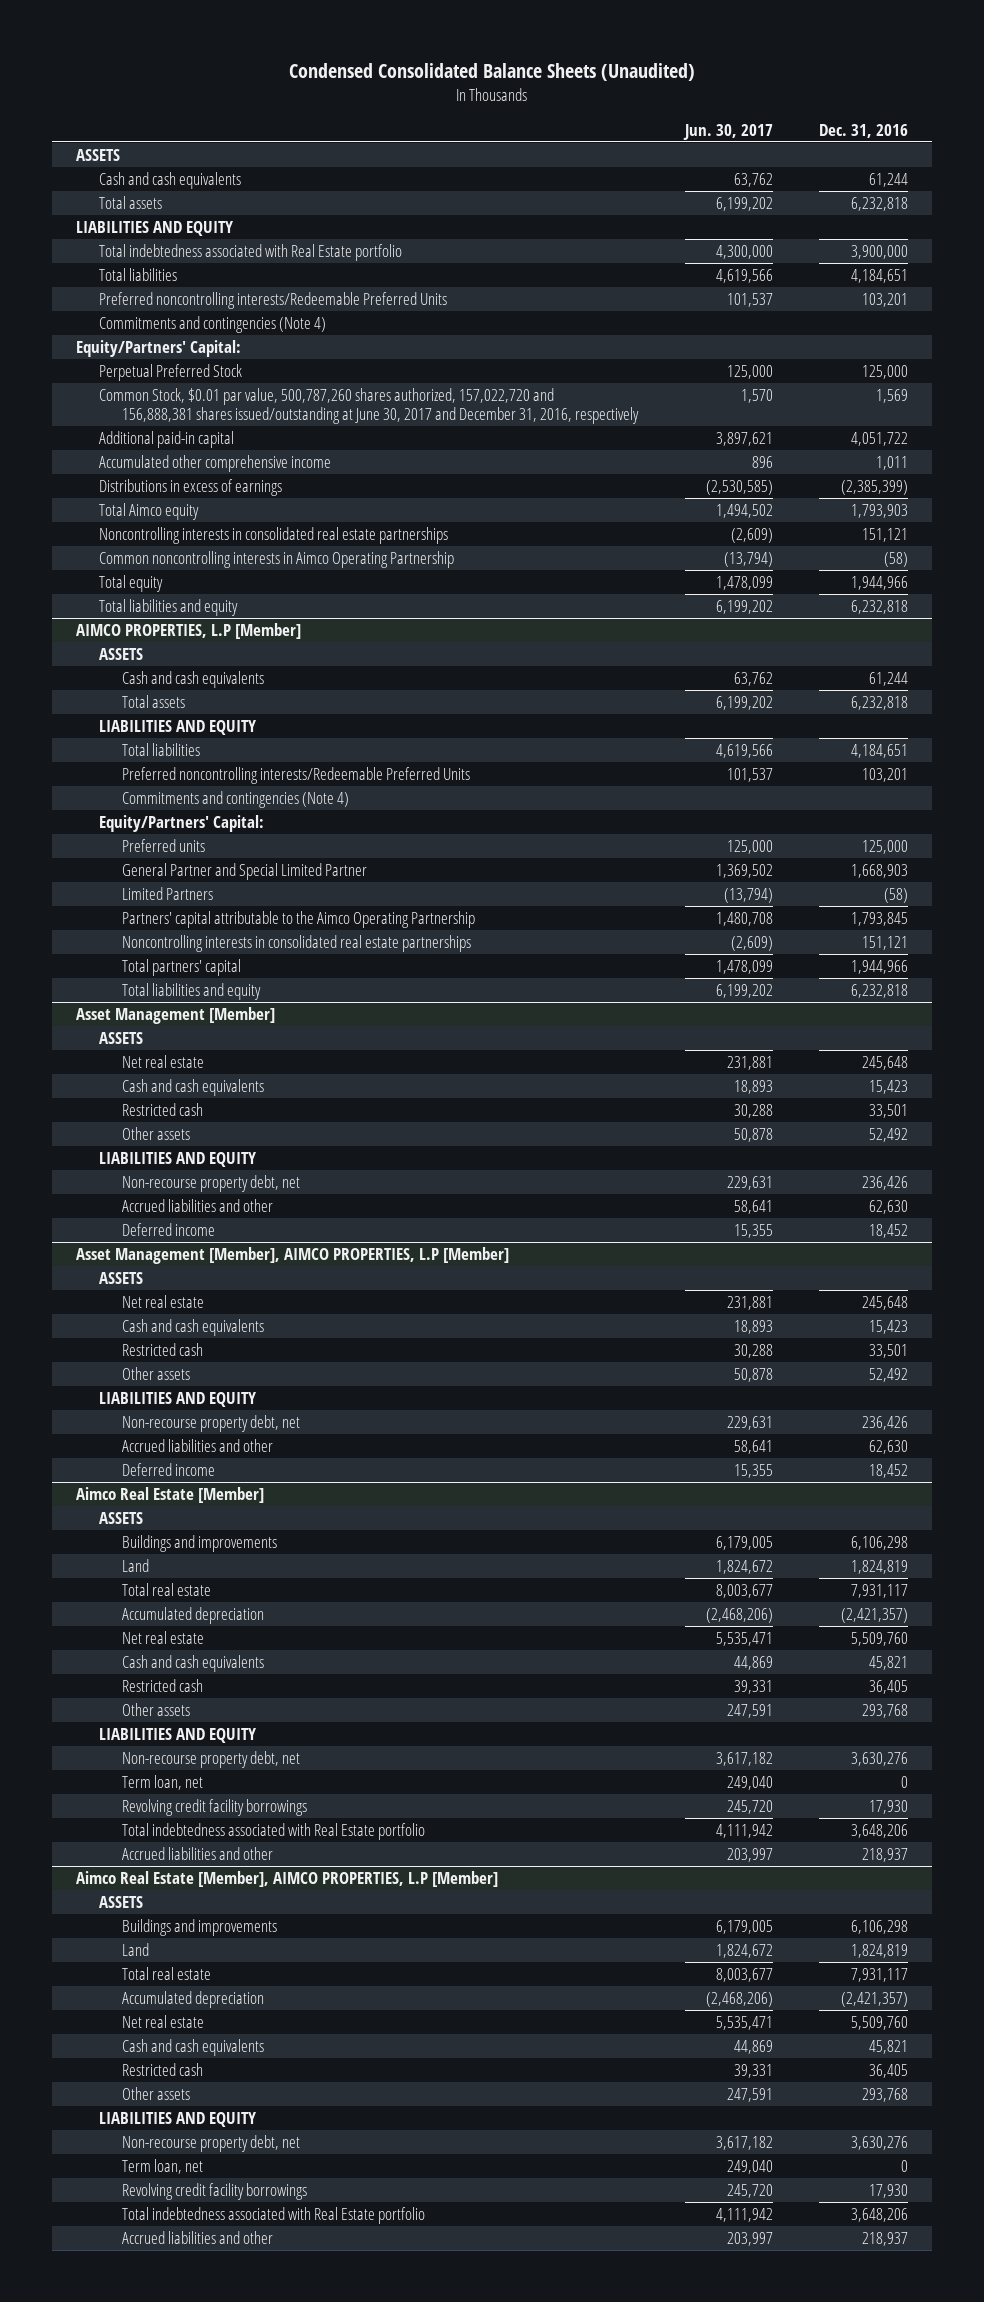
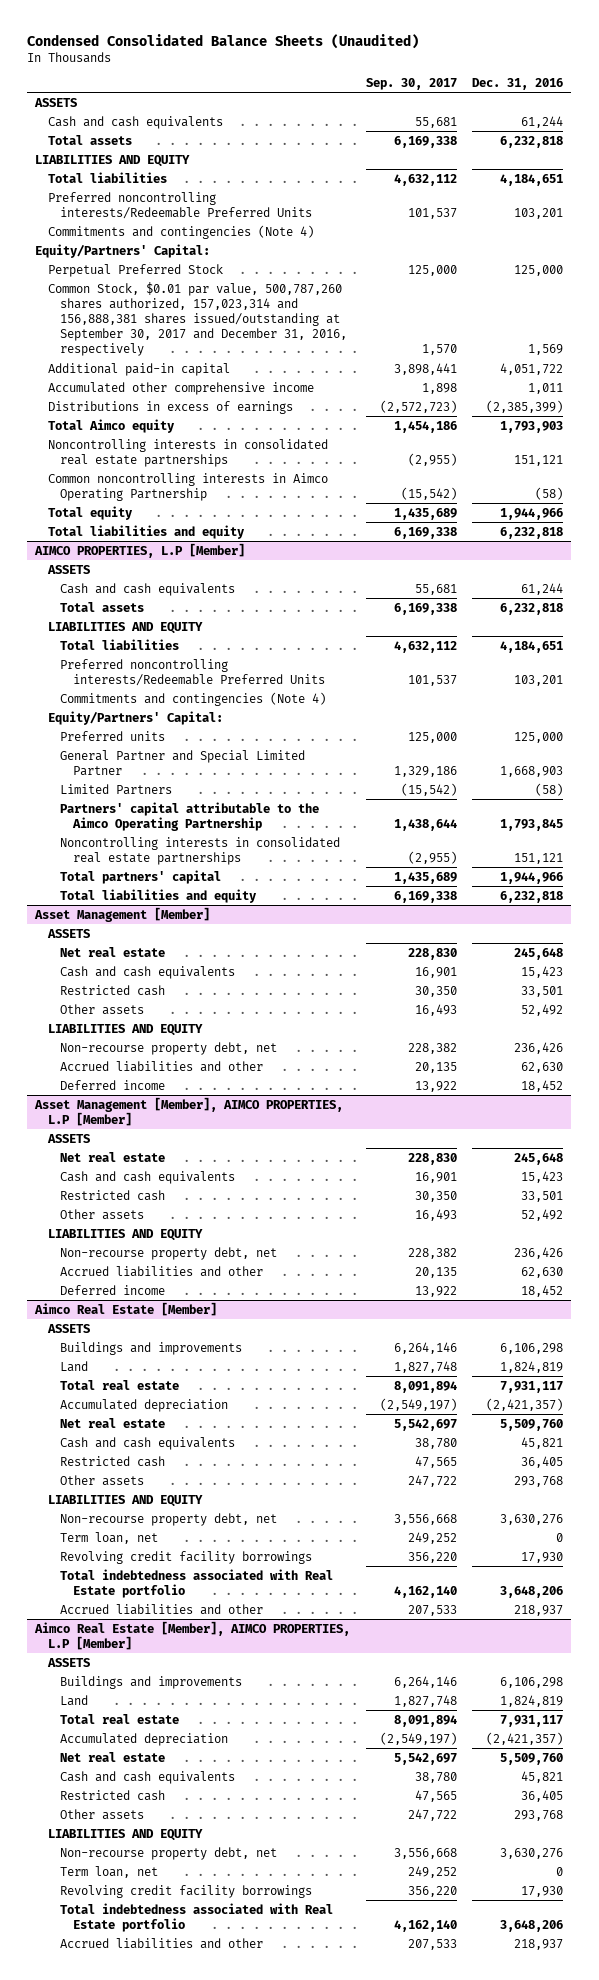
- | Jun. 30, 2017 | Dec. 31, 2016
+ | Sep. 30, 2017 | Dec. 31, 2016
- Total indebtedness associated with Real Estate portfolio | 4,300,000 | 3,900,000
- Common Stock, $0.01 par value, 500,787,260 shares authorized, 157,022,720 and 156,888,381 shares issued/outstanding at June 30, 2017 and December 31, 2016, respectively | 1,570 | 1,569
+ Common Stock, $0.01 par value, 500,787,260 shares authorized, 157,023,314 and 156,888,381 shares issued/outstanding at September 30, 2017 and December 31, 2016, respectively | 1,570 | 1,569

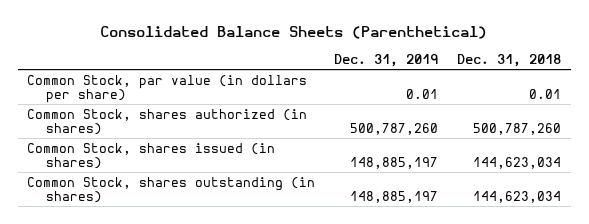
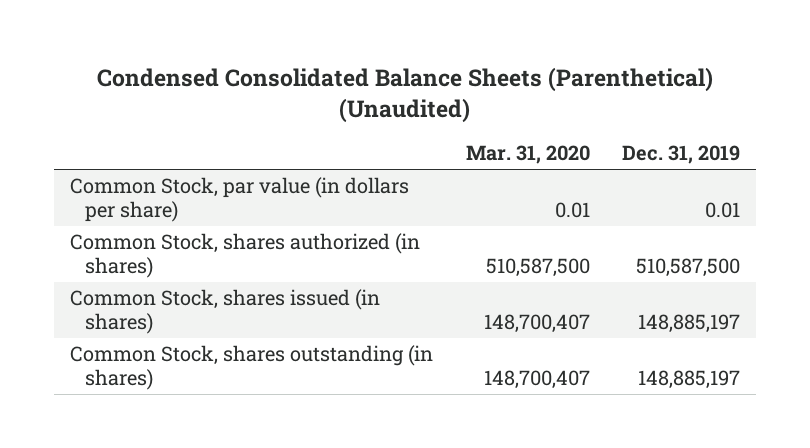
- Consolidated Balance Sheets (Parenthetical)
+ Condensed Consolidated Balance Sheets (Parenthetical) (Unaudited)
- | Dec. 31, 2019 | Dec. 31, 2018
+ | Mar. 31, 2020 | Dec. 31, 2019
- Common Stock, shares authorized (in shares) | 500,787,260 | 500,787,260
+ Common Stock, shares authorized (in shares) | 510,587,500 | 510,587,500

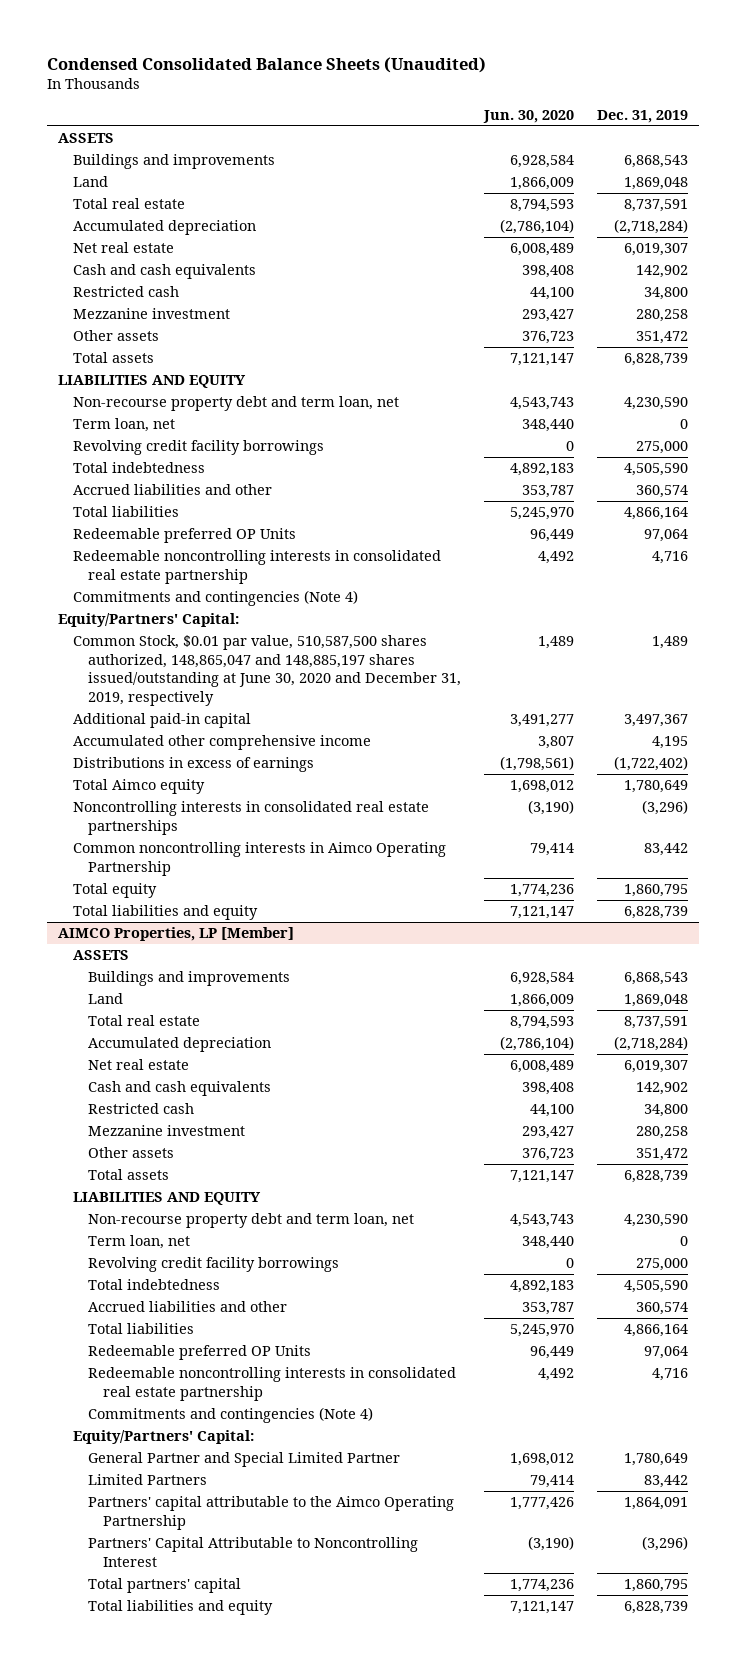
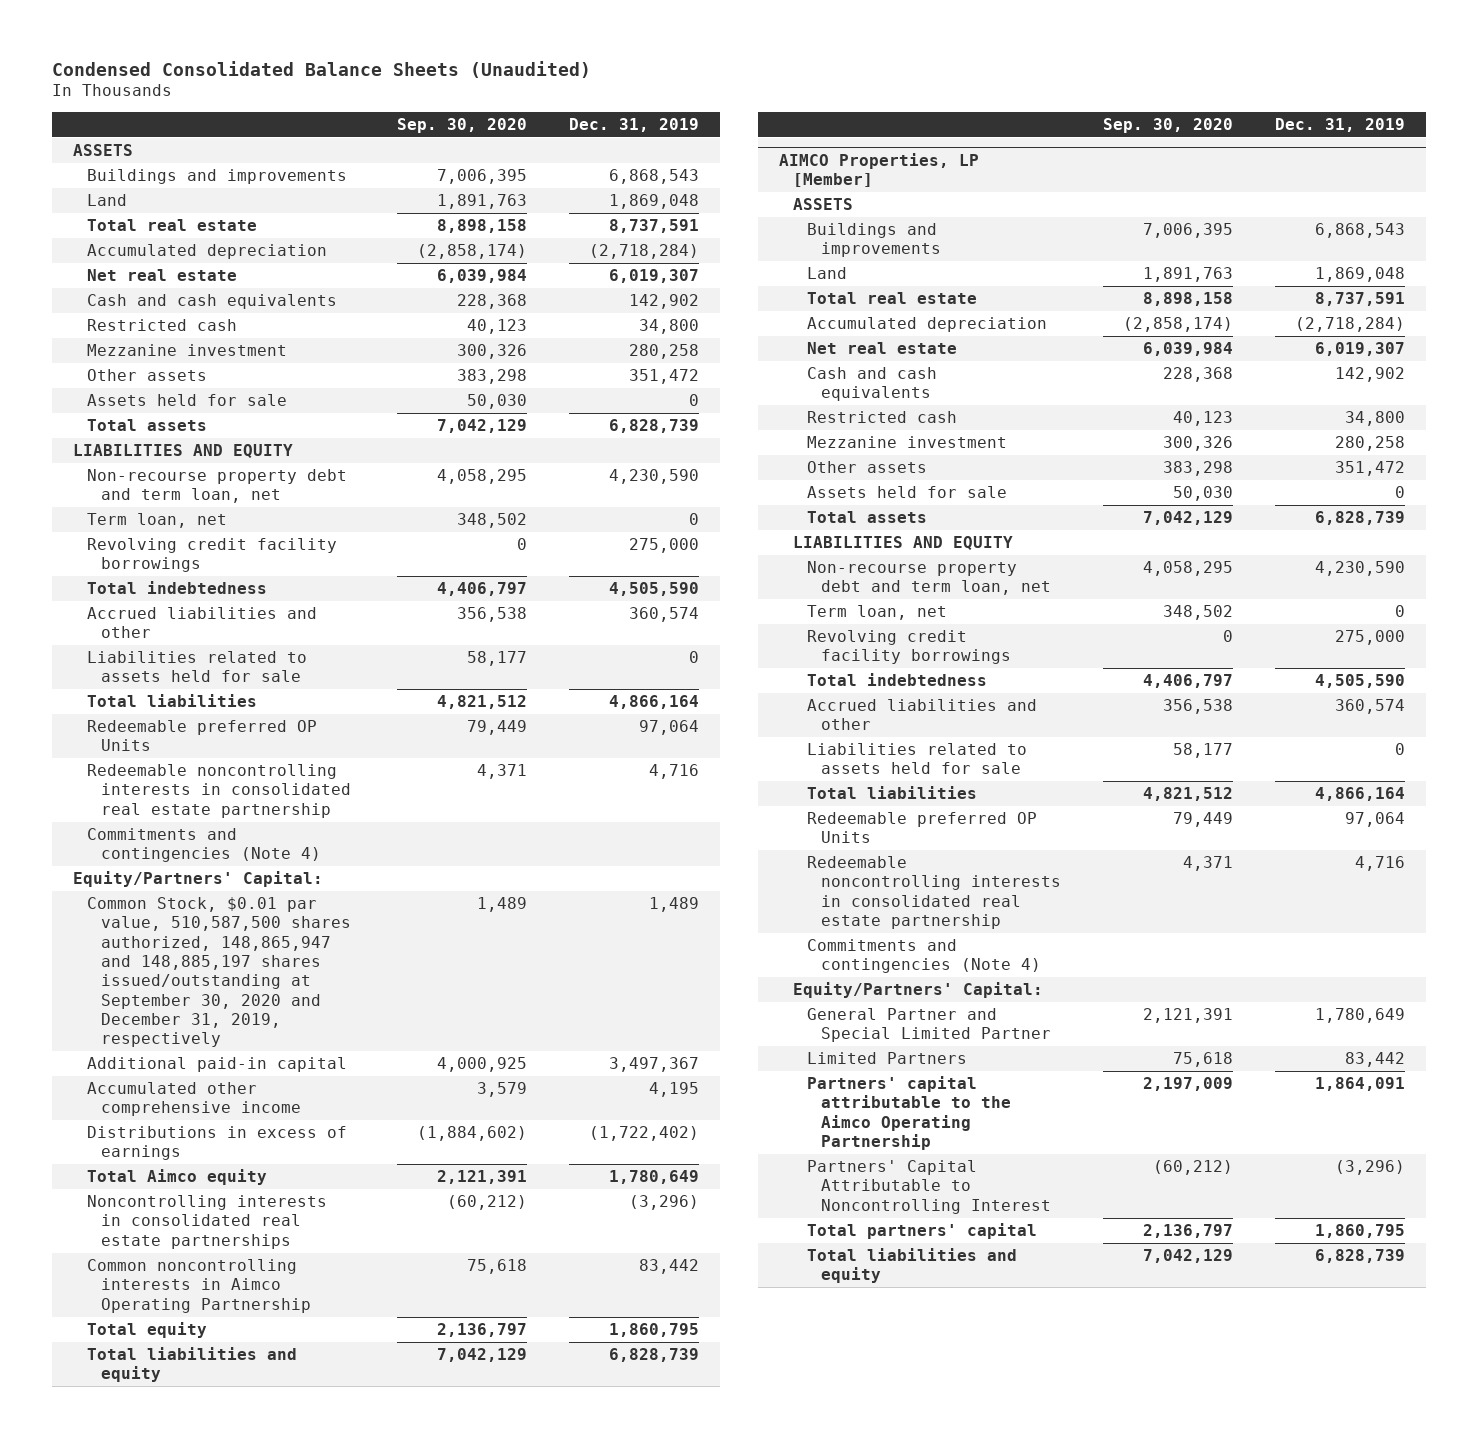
- | Jun. 30, 2020 | Dec. 31, 2019
+ | Sep. 30, 2020 | Dec. 31, 2019
+ Assets held for sale | 50,030 | 0
+ Liabilities related to assets held for sale | 58,177 | 0
- Common Stock, $0.01 par value, 510,587,500 shares authorized, 148,865,047 and 148,885,197 shares issued/outstanding at June 30, 2020 and December 31, 2019, respectively | 1,489 | 1,489
+ Common Stock, $0.01 par value, 510,587,500 shares authorized, 148,865,947 and 148,885,197 shares issued/outstanding at September 30, 2020 and December 31, 2019, respectively | 1,489 | 1,489
@ AIMCO Properties, LP [Member]
+ Assets held for sale | 50,030 | 0
+ Liabilities related to assets held for sale | 58,177 | 0

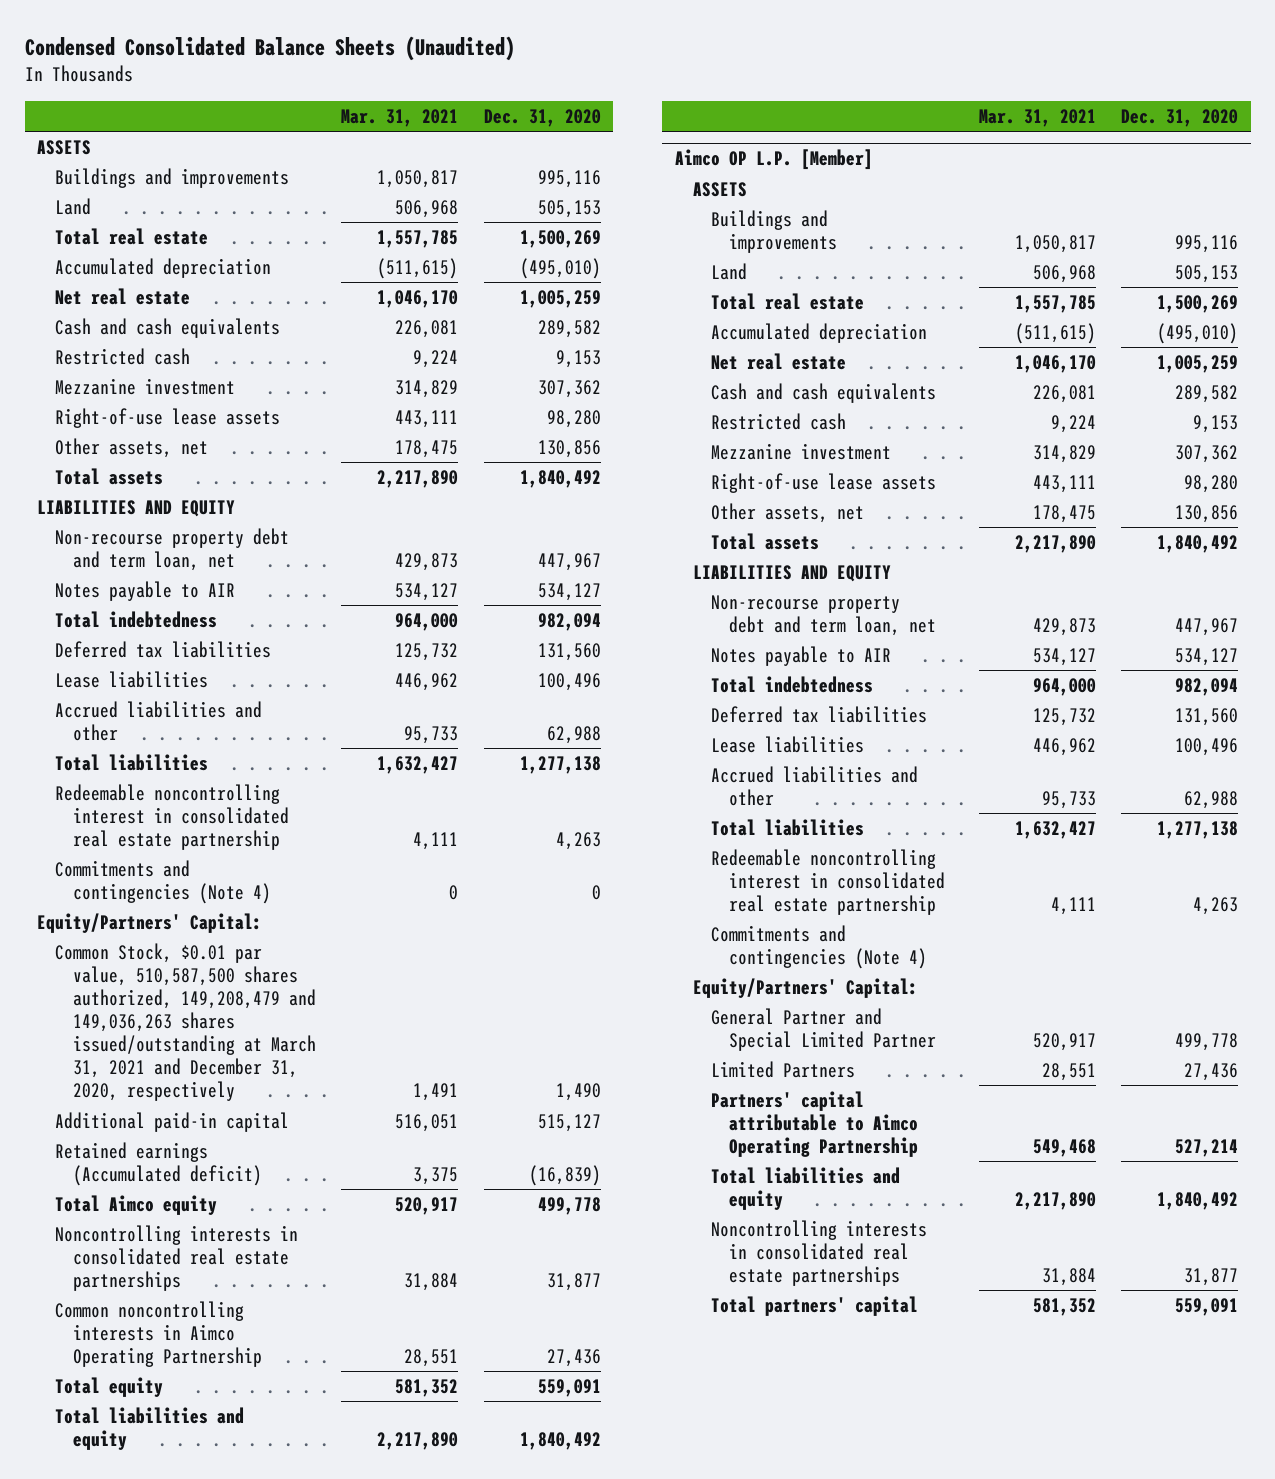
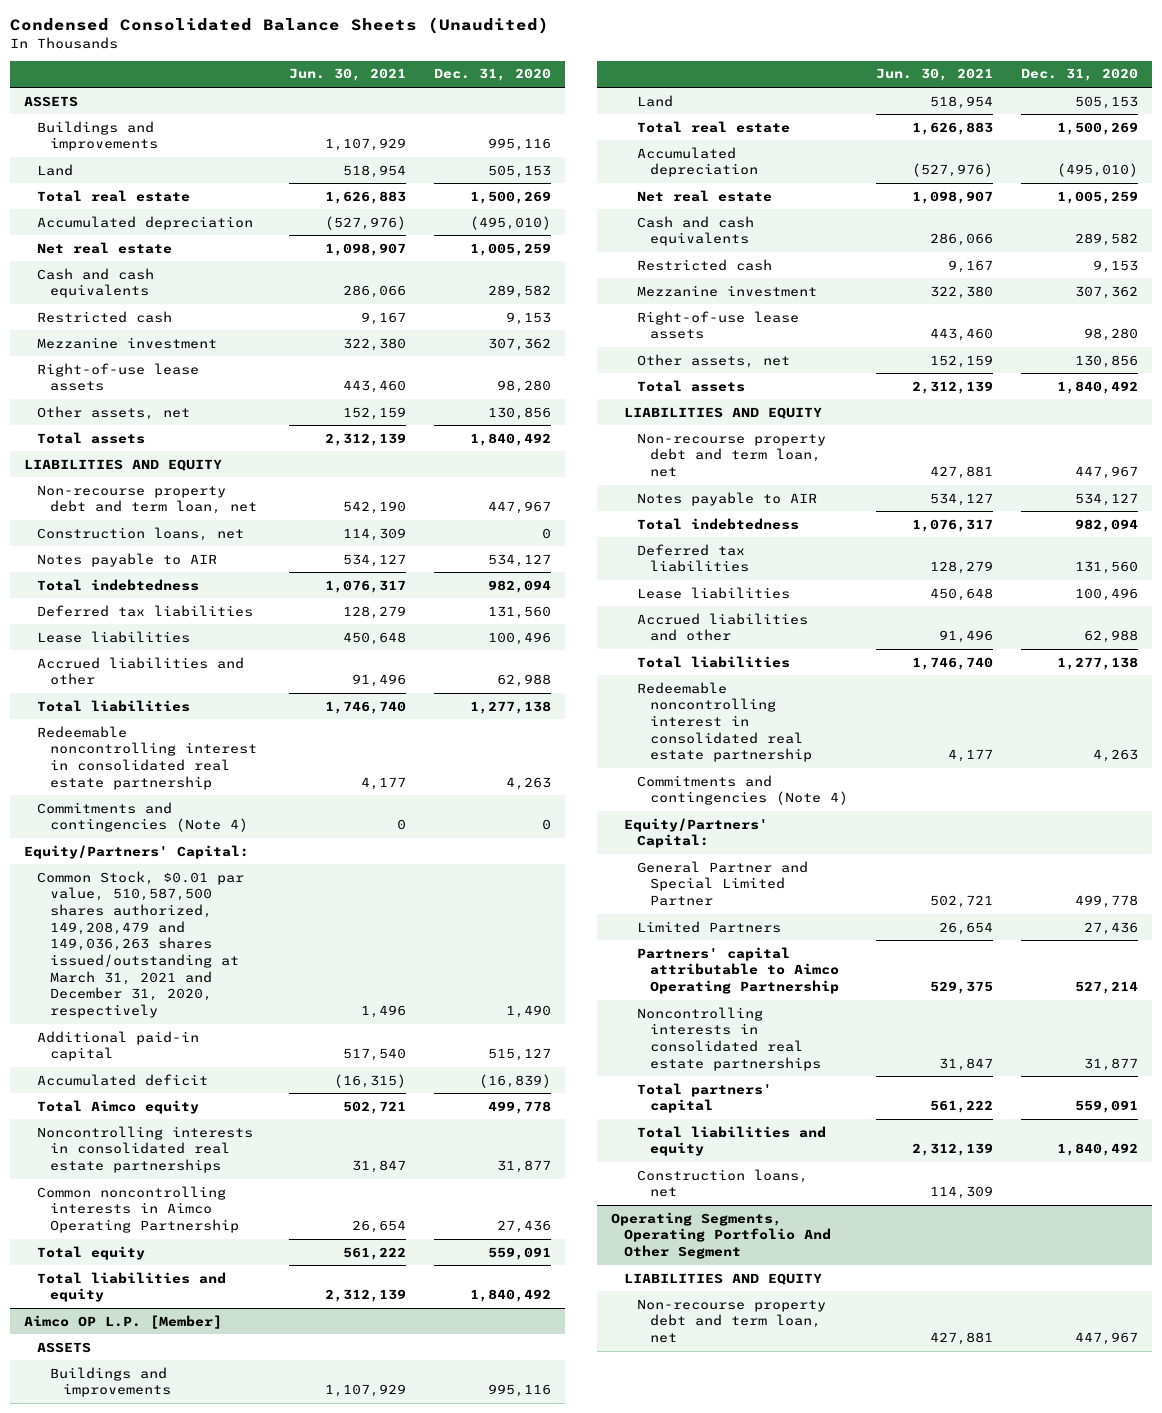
- | Mar. 31, 2021 | Dec. 31, 2020
+ | Jun. 30, 2021 | Dec. 31, 2020
+ Construction loans, net | 114,309 | 0
- Retained earnings (Accumulated deficit) | 3,375 | (16,839)
+ Accumulated deficit | (16,315) | (16,839)
@ Aimco OP L.P. [Member]
moved down: Total liabilities and equity | 2,312,139 | 1,840,492
+ Construction loans, net | 114,309 |
+ Operating Segments, Operating Portfolio And Other Segment
+ LIABILITIES AND EQUITY
+ Non-recourse property debt and term loan, net | 427,881 | 447,967

